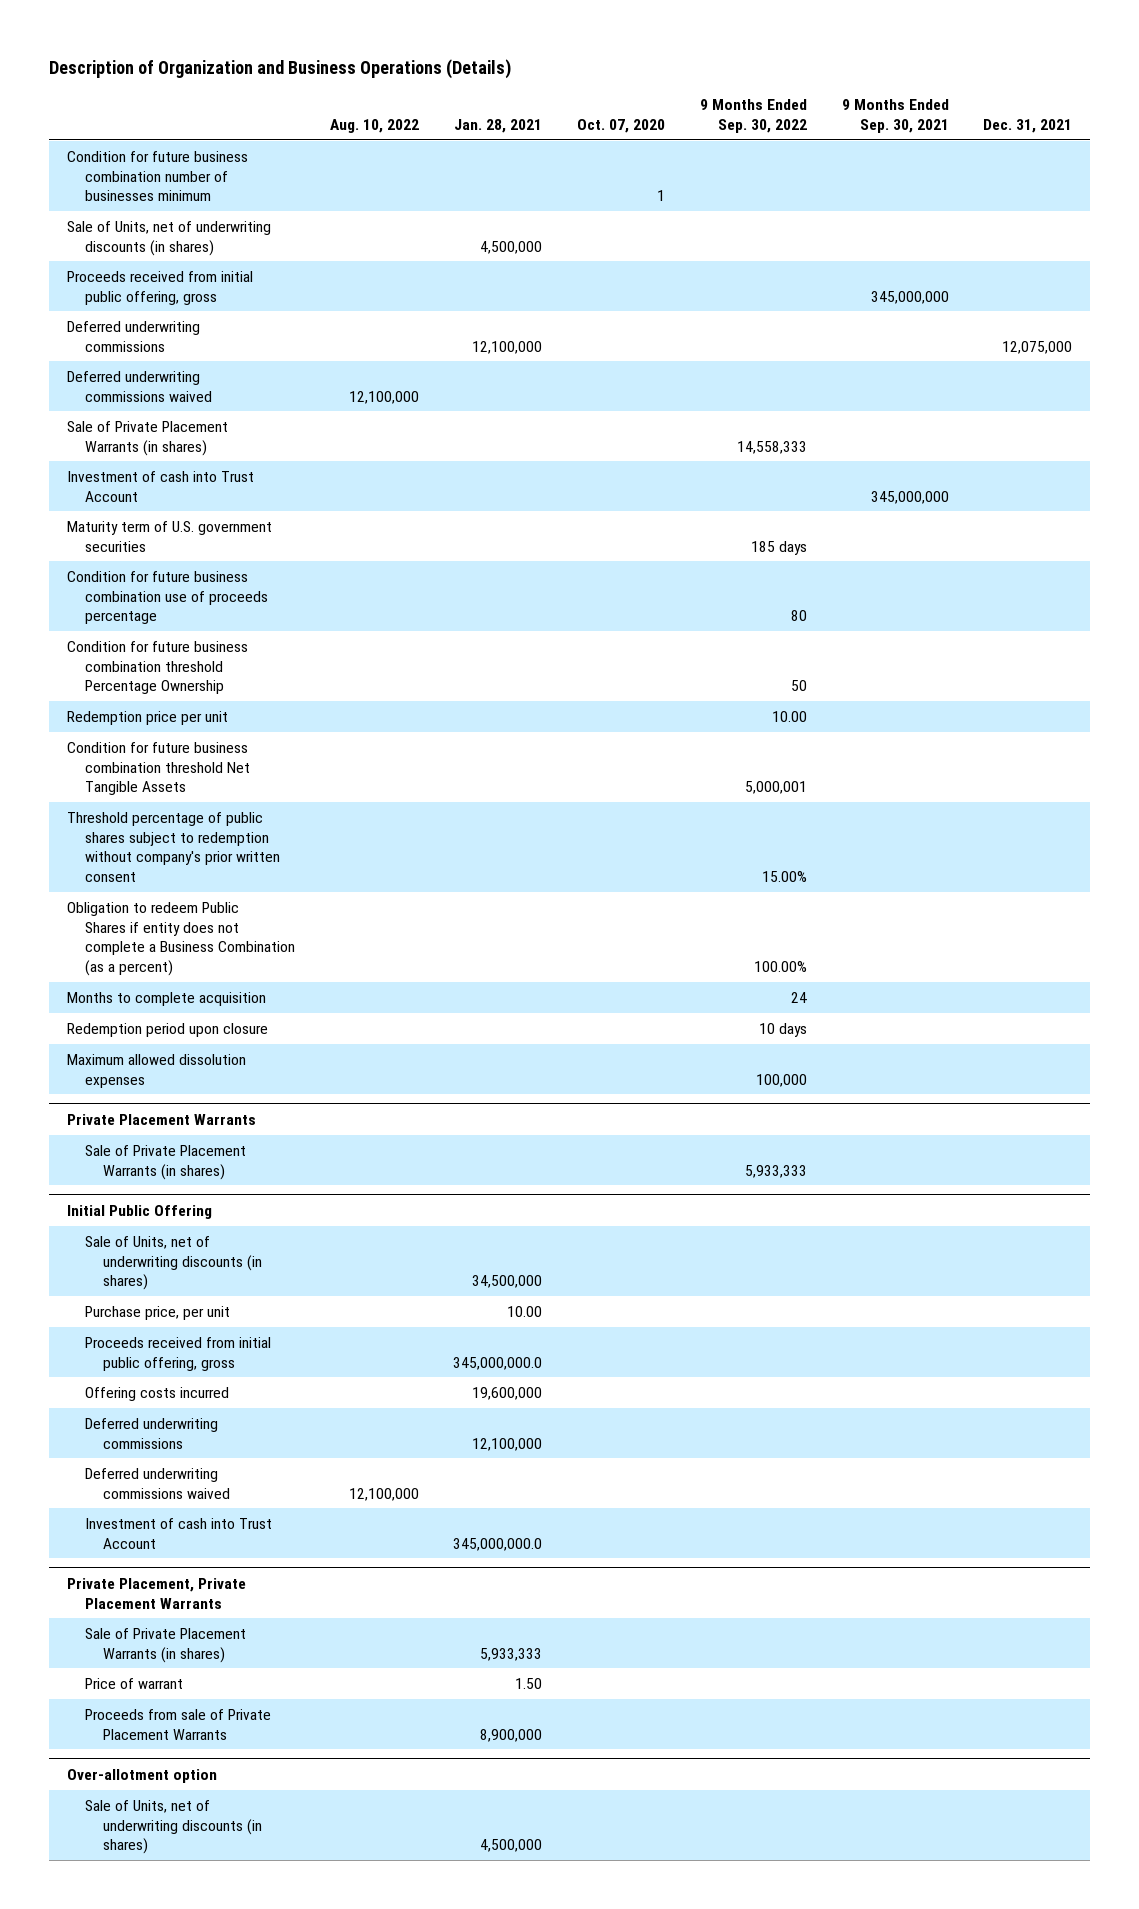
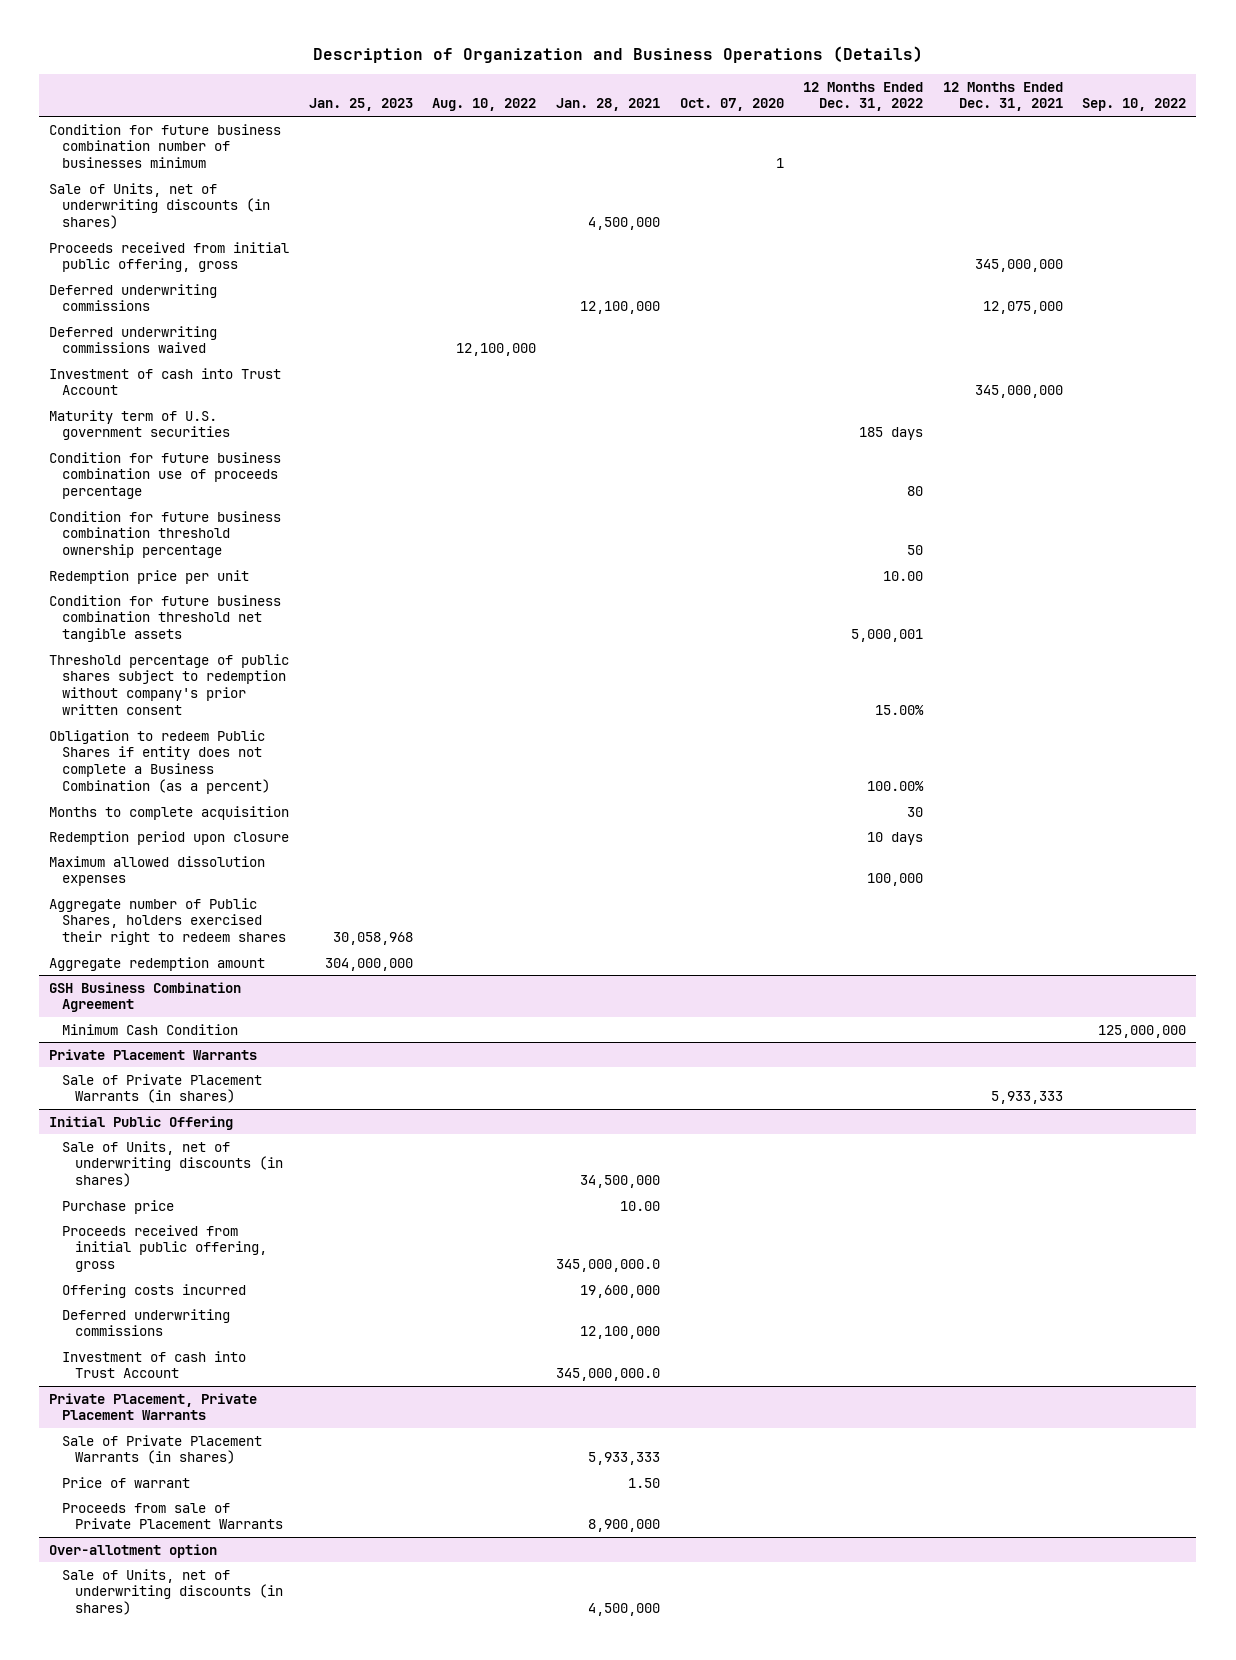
- | Aug. 10, 2022 | Jan. 28, 2021 | Oct. 07, 2020 | 9 Months Ended Sep. 30, 2022 | 9 Months Ended Sep. 30, 2021 | Dec. 31, 2021
+ | Jan. 25, 2023 | Aug. 10, 2022 | Jan. 28, 2021 | Oct. 07, 2020 | 12 Months Ended Dec. 31, 2022 | 12 Months Ended Dec. 31, 2021 | Sep. 10, 2022
- Sale of Private Placement Warrants (in shares) | | | | 14,558,333 | |
- Condition for future business combination threshold Percentage Ownership | | | | 50 | |
+ Condition for future business combination threshold ownership percentage | | | | | 50 | |
- Condition for future business combination threshold Net Tangible Assets | | | | 5,000,001 | |
+ Condition for future business combination threshold net tangible assets | | | | | 5,000,001 | |
+ Aggregate number of Public Shares, holders exercised their right to redeem shares | 30,058,968 | | | | | |
+ Aggregate redemption amount | 304,000,000 | | | | | |
+ GSH Business Combination Agreement
+ Minimum Cash Condition | | | | | | | 125,000,000
@ Initial Public Offering
- Purchase price, per unit | | 10.00 | | | |
+ Purchase price | | | 10.00 | | | |
- Deferred underwriting commissions waived | 12,100,000 | | | | |

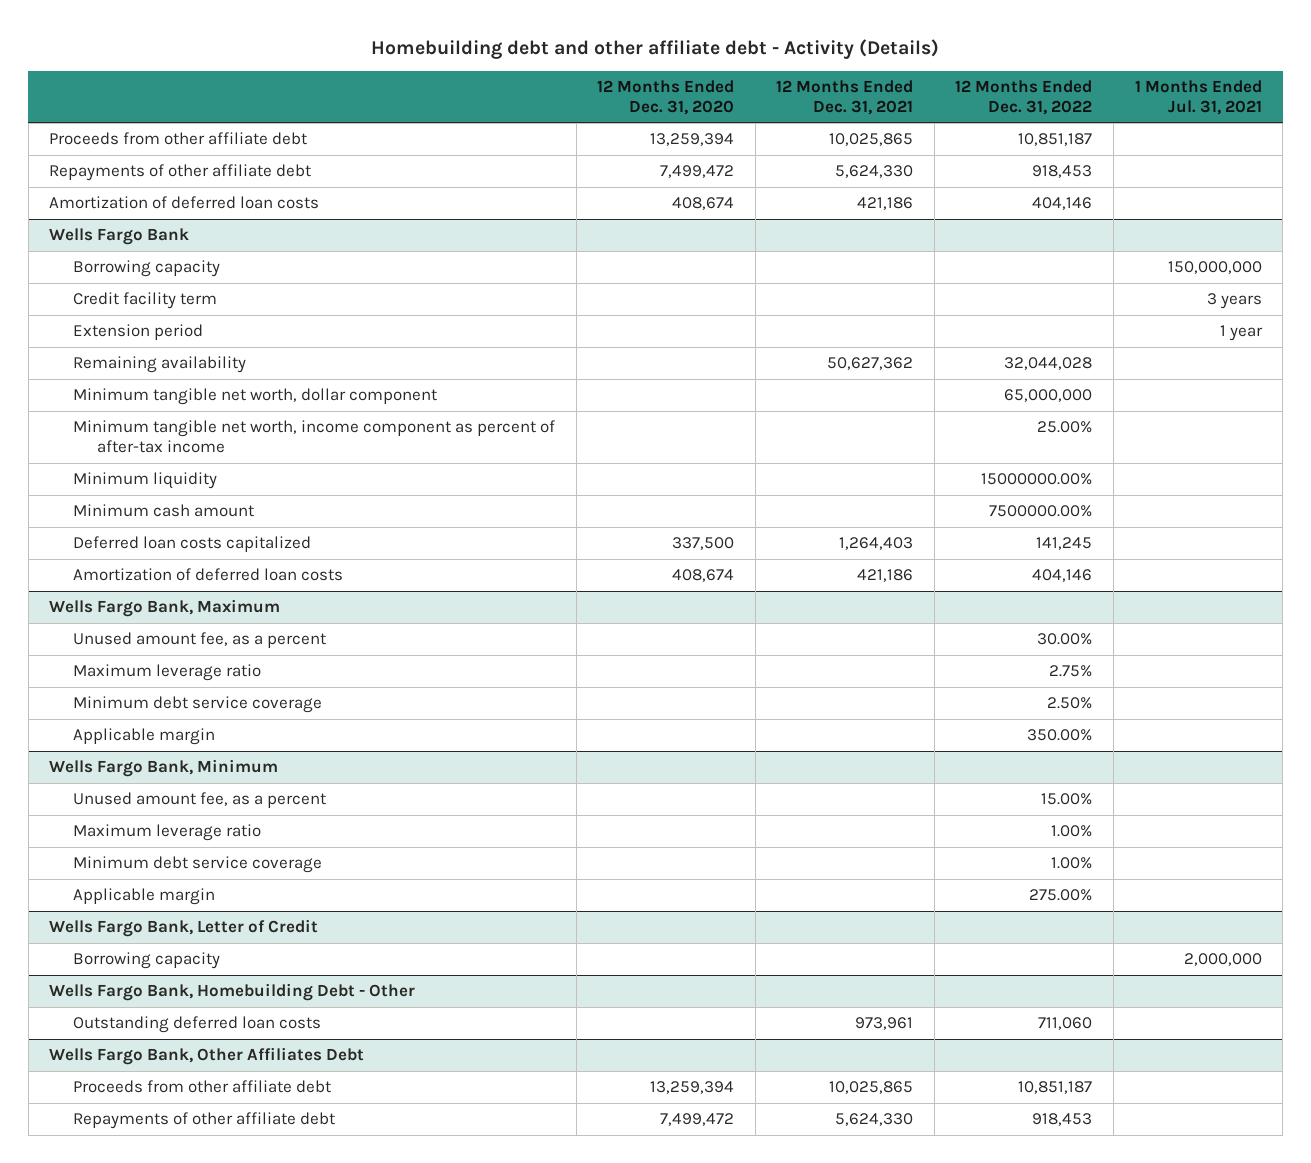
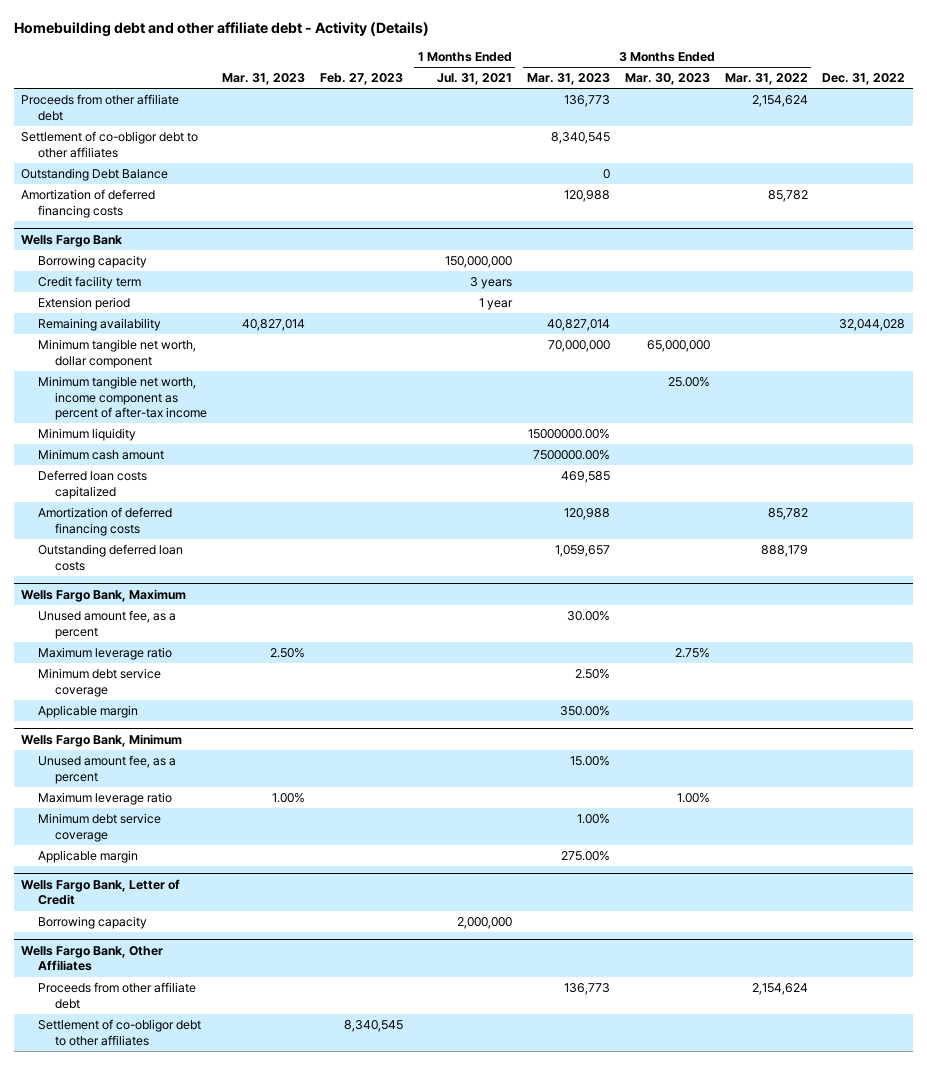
- | 12 Months Ended Dec. 31, 2020 | 12 Months Ended Dec. 31, 2021 | 12 Months Ended Dec. 31, 2022 | 1 Months Ended Jul. 31, 2021
+ | Mar. 31, 2023 | Feb. 27, 2023 | 1 Months Ended Jul. 31, 2021 | 3 Months Ended Mar. 31, 2023 | 3 Months Ended Mar. 30, 2023 | 3 Months Ended Mar. 31, 2022 | Dec. 31, 2022
- Repayments of other affiliate debt | 7,499,472 | 5,624,330 | 918,453 |
- Amortization of deferred loan costs | 408,674 | 421,186 | 404,146 |
+ Settlement of co-obligor debt to other affiliates | | | | 8,340,545 | | |
+ Outstanding Debt Balance | | | | 0 | | |
+ Amortization of deferred financing costs | | | | 120,988 | | 85,782 |
@ Wells Fargo Bank
- Amortization of deferred loan costs | 408,674 | 421,186 | 404,146 |
+ Amortization of deferred financing costs | | | | 120,988 | | 85,782 |
+ Outstanding deferred loan costs | | | | 1,059,657 | | 888,179 |
- Wells Fargo Bank, Homebuilding Debt - Other
- Outstanding deferred loan costs | | 973,961 | 711,060 |
- Wells Fargo Bank, Other Affiliates Debt
+ Wells Fargo Bank, Other Affiliates
- Repayments of other affiliate debt | 7,499,472 | 5,624,330 | 918,453 |
+ Settlement of co-obligor debt to other affiliates | | 8,340,545 | | | | |

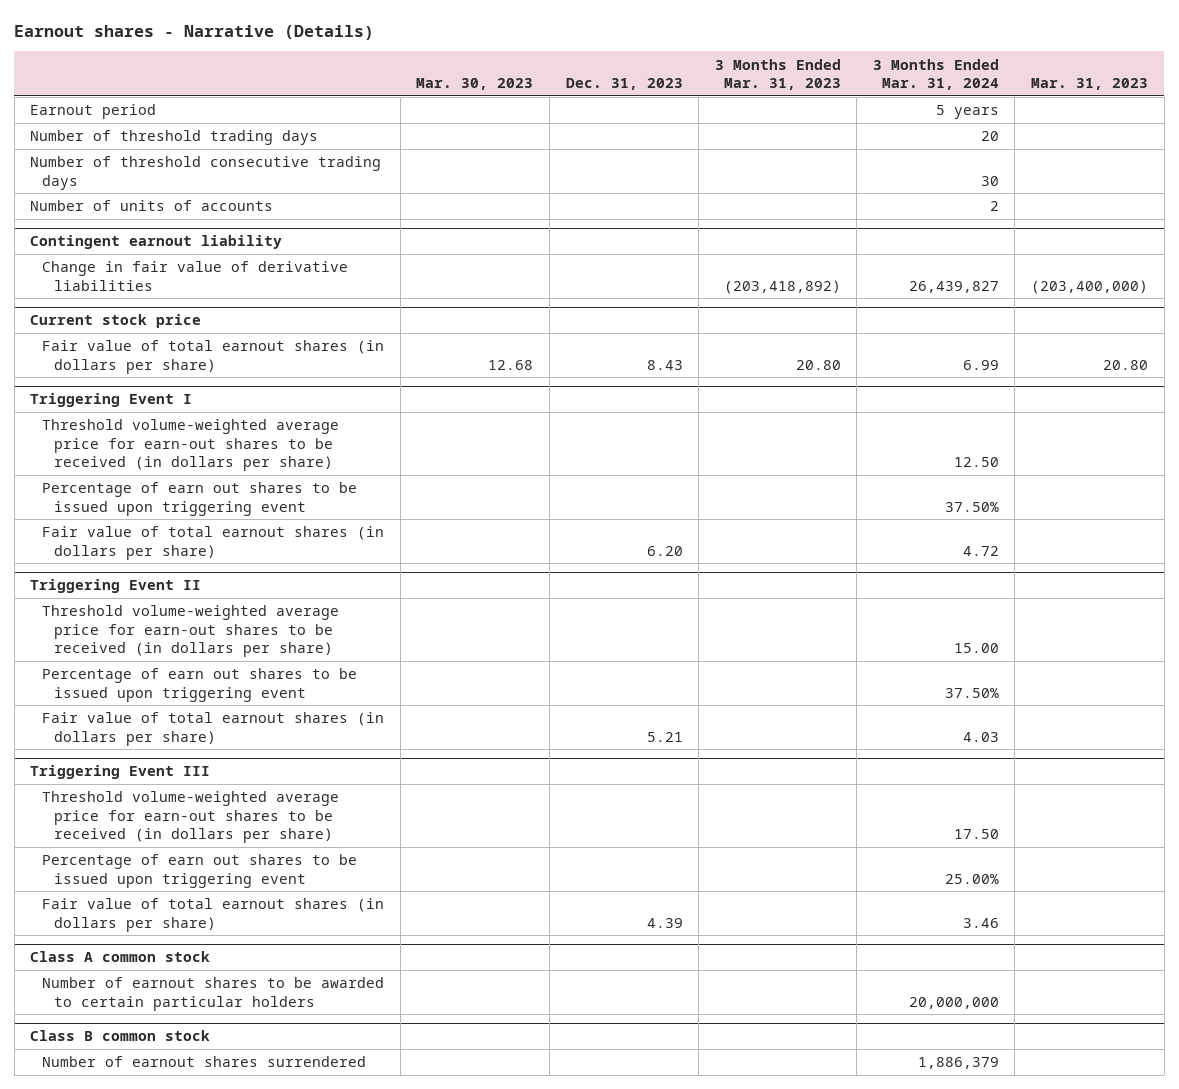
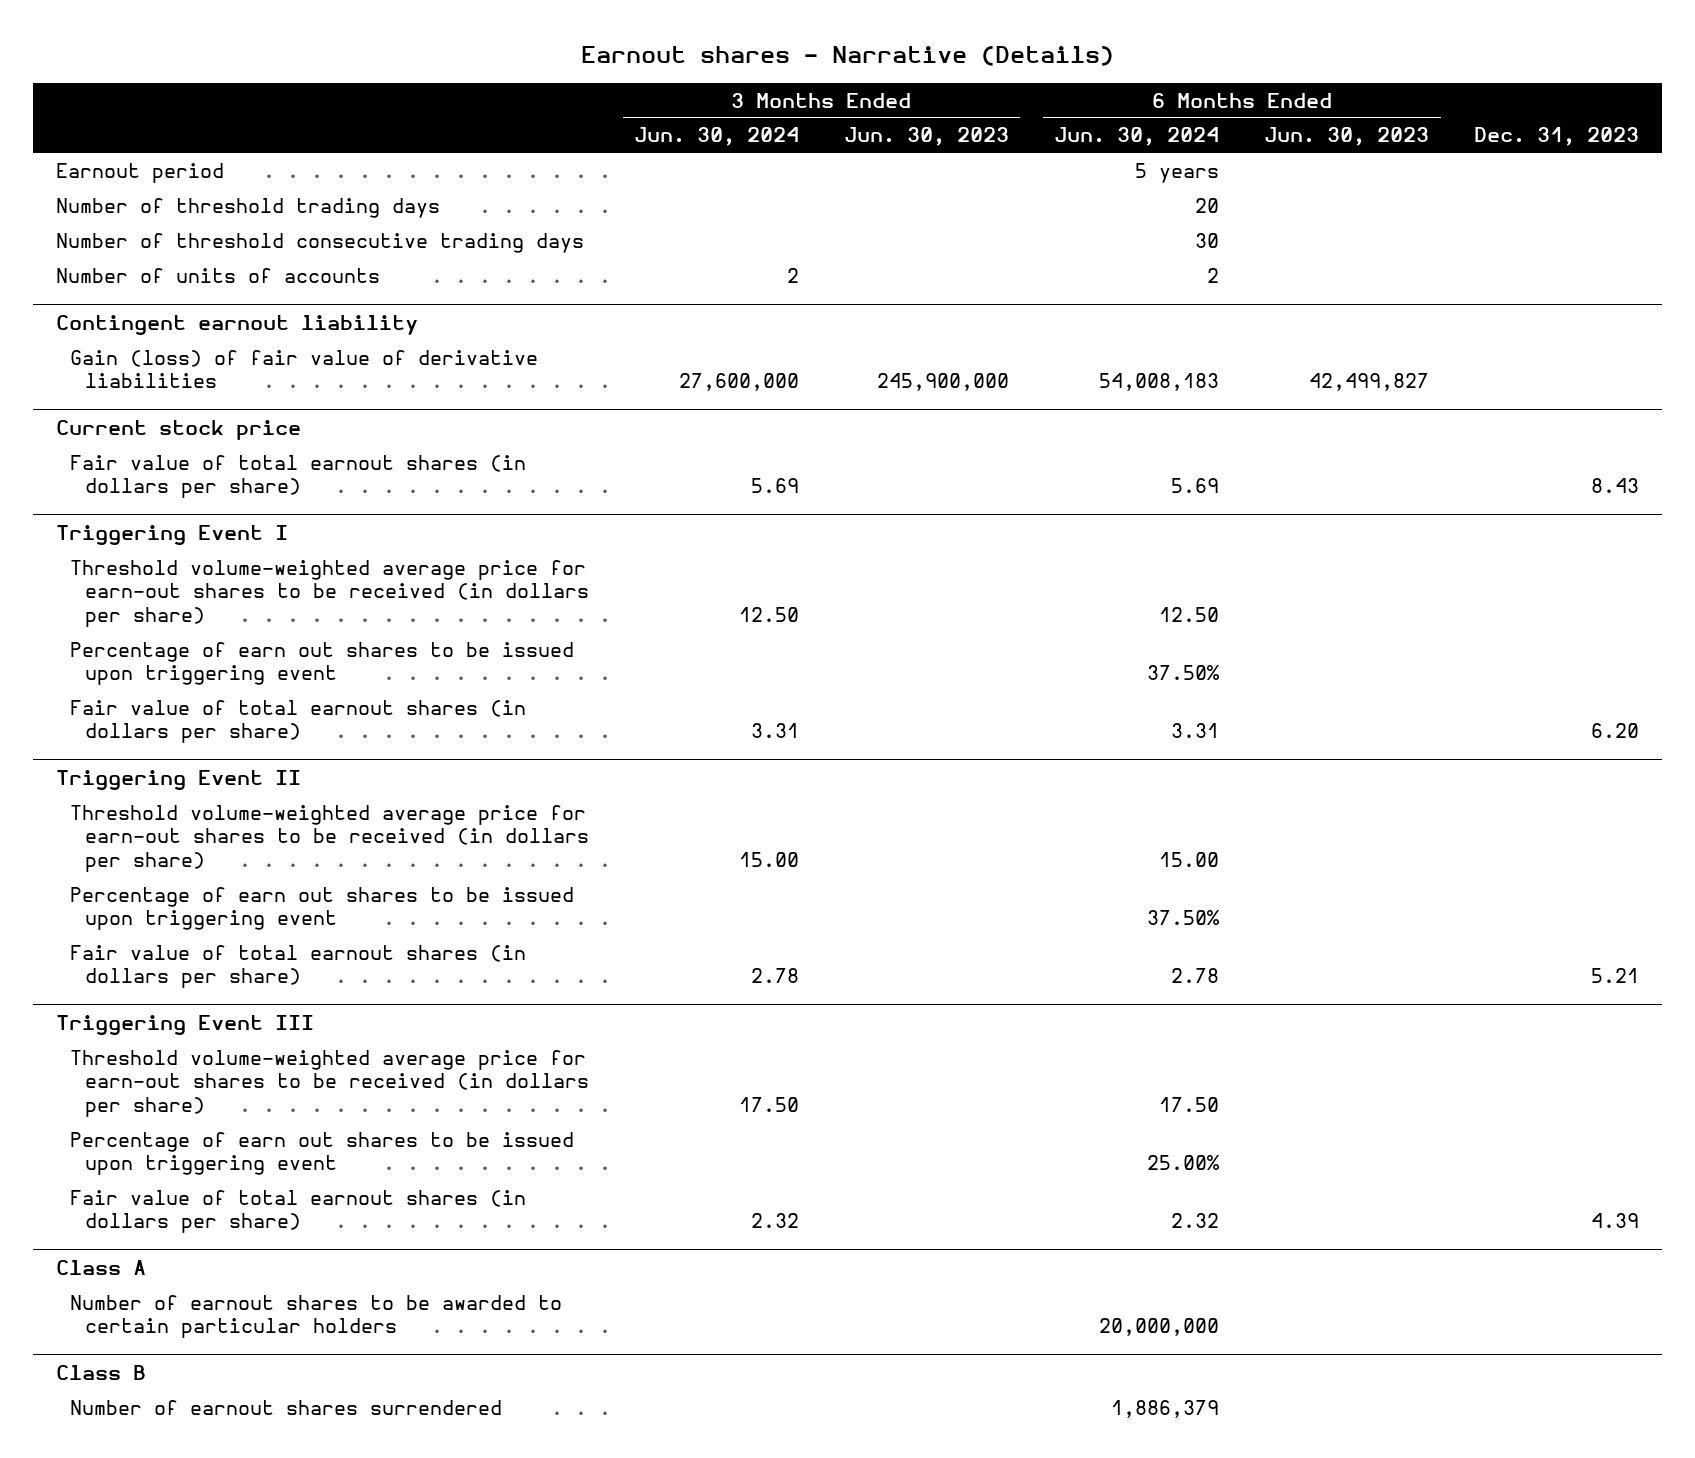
- | Mar. 30, 2023 | Dec. 31, 2023 | 3 Months Ended Mar. 31, 2023 | 3 Months Ended Mar. 31, 2024 | Mar. 31, 2023
+ | 3 Months Ended Jun. 30, 2024 | 3 Months Ended Jun. 30, 2023 | 6 Months Ended Jun. 30, 2024 | 6 Months Ended Jun. 30, 2023 | Dec. 31, 2023
@ Contingent earnout liability
- Change in fair value of derivative liabilities | | | (203,418,892) | 26,439,827 | (203,400,000)
+ Gain (loss) of fair value of derivative liabilities | 27,600,000 | 245,900,000 | 54,008,183 | 42,499,827 |
- Class A common stock
+ Class A
- Class B common stock
+ Class B

